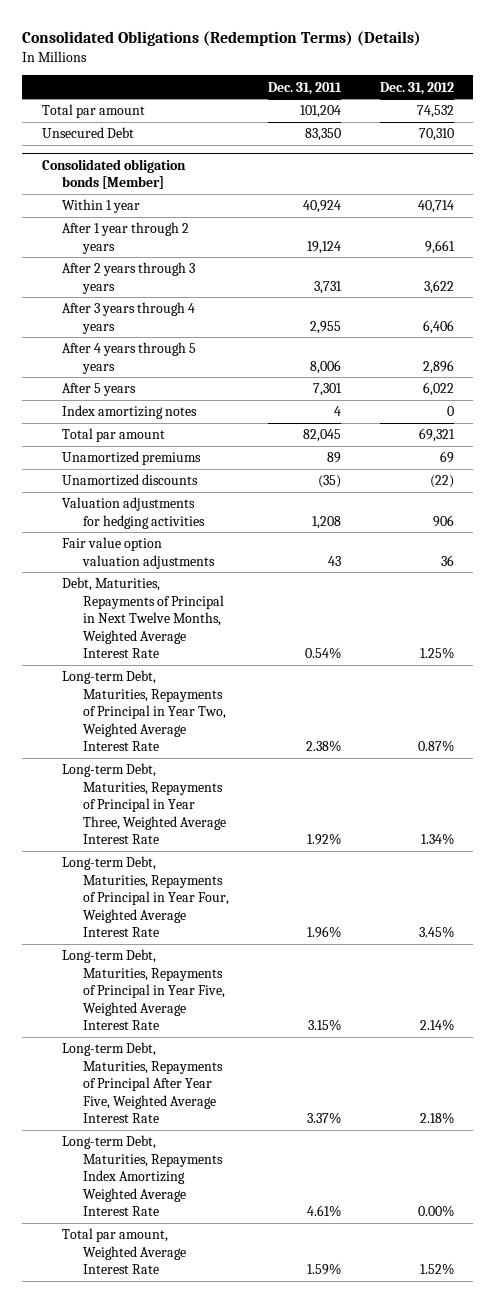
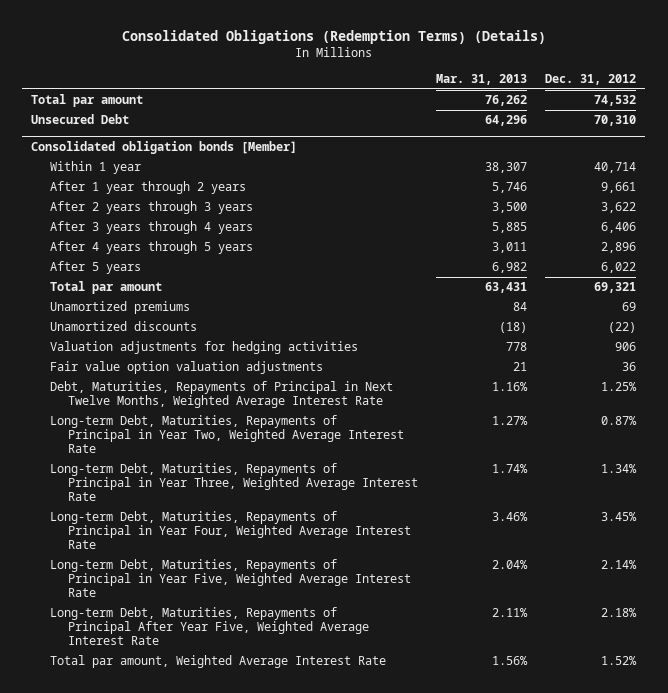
- | Dec. 31, 2011 | Dec. 31, 2012
+ | Mar. 31, 2013 | Dec. 31, 2012
@ Consolidated obligation bonds [Member]
- Index amortizing notes | 4 | 0
- Long-term Debt, Maturities, Repayments Index Amortizing Weighted Average Interest Rate | 4.61% | 0.00%

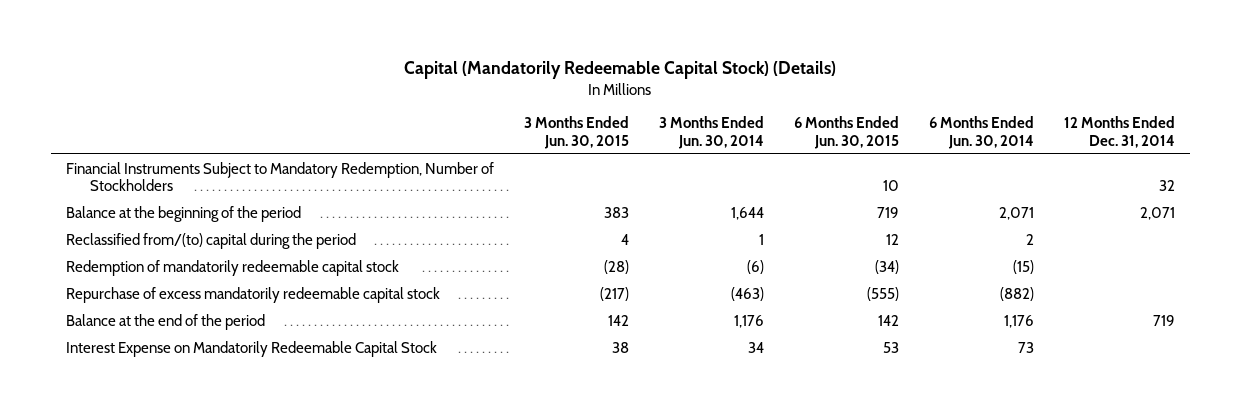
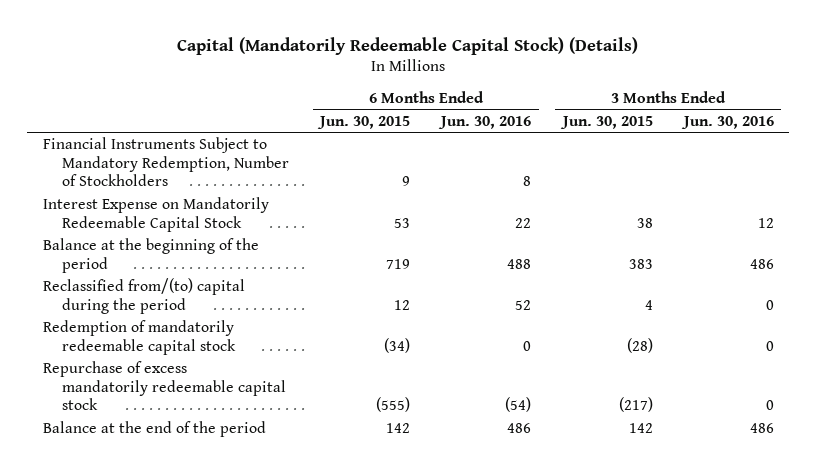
- | 3 Months Ended Jun. 30, 2015 | 3 Months Ended Jun. 30, 2014 | 6 Months Ended Jun. 30, 2015 | 6 Months Ended Jun. 30, 2014 | 12 Months Ended Dec. 31, 2014
+ | 6 Months Ended Jun. 30, 2015 | 6 Months Ended Jun. 30, 2016 | 3 Months Ended Jun. 30, 2015 | 3 Months Ended Jun. 30, 2016
- Financial Instruments Subject to Mandatory Redemption, Number of Stockholders | | | 10 | | 32
+ Financial Instruments Subject to Mandatory Redemption, Number of Stockholders | 9 | 8 | |
moved up: Interest Expense on Mandatorily Redeemable Capital Stock | 53 | 22 | 38 | 12

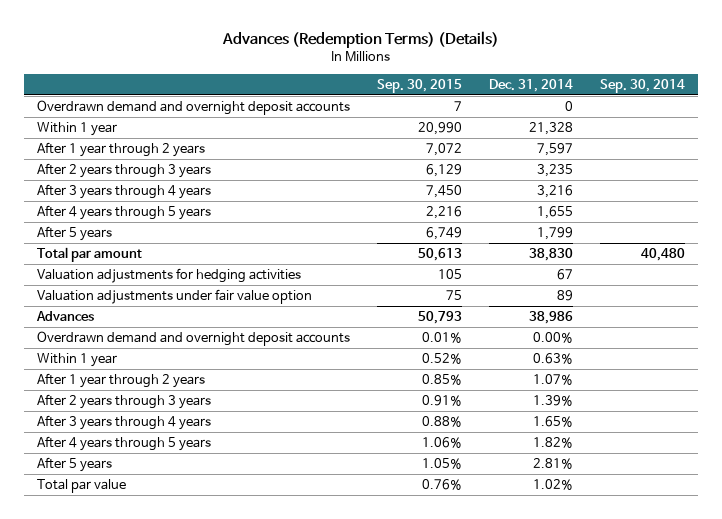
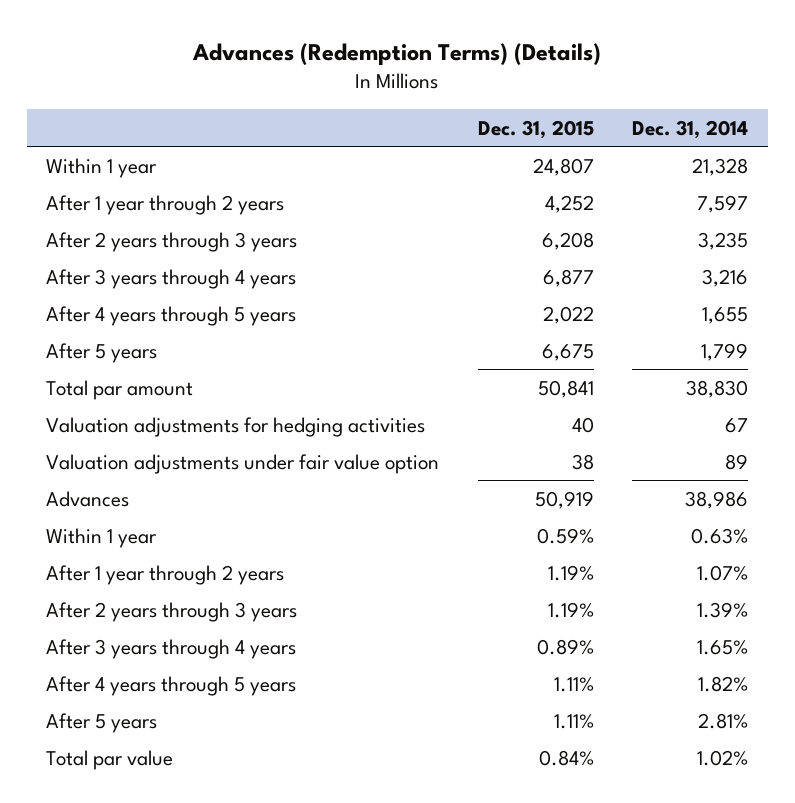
- | Sep. 30, 2015 | Dec. 31, 2014 | Sep. 30, 2014
+ | Dec. 31, 2015 | Dec. 31, 2014
- Overdrawn demand and overnight deposit accounts | 7 | 0 |
- Overdrawn demand and overnight deposit accounts | 0.01% | 0.00% |

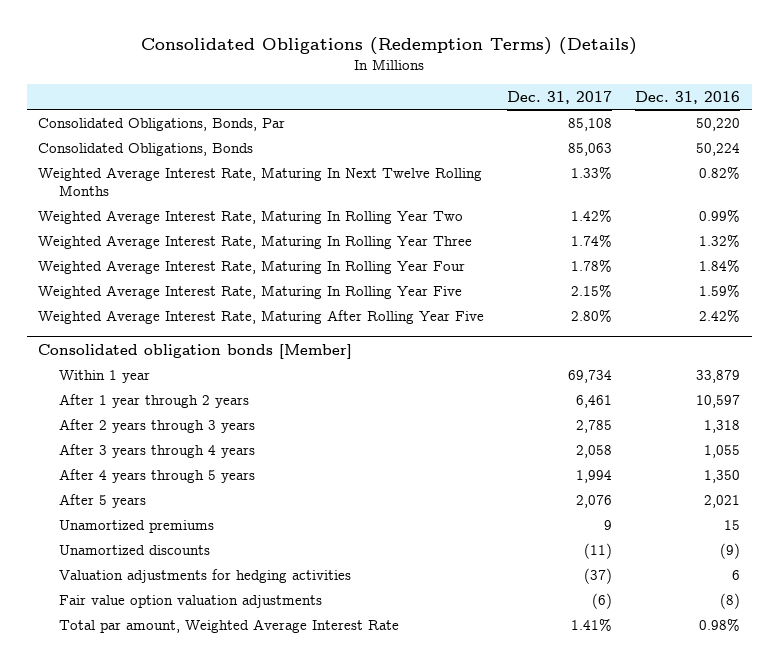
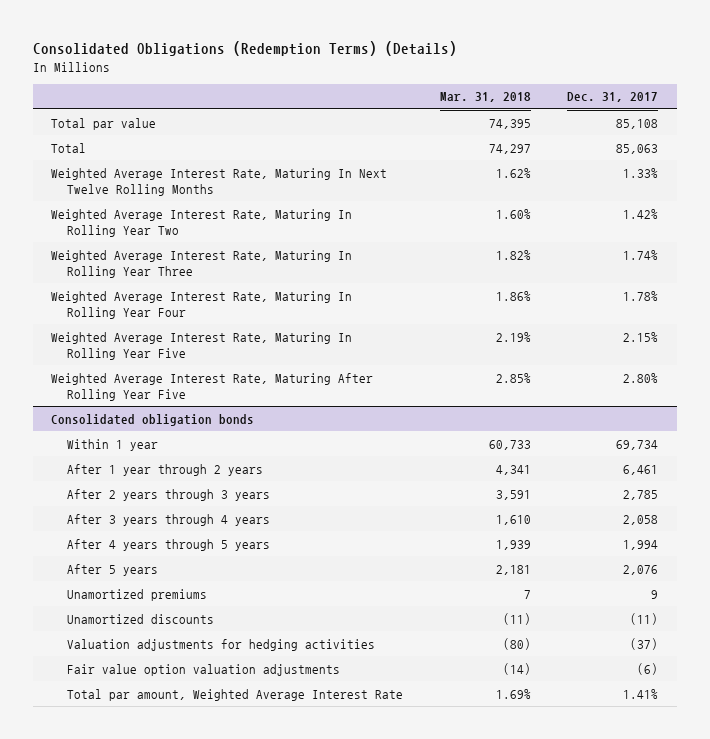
- | Dec. 31, 2017 | Dec. 31, 2016
+ | Mar. 31, 2018 | Dec. 31, 2017
- Consolidated Obligations, Bonds, Par | 85,108 | 50,220
- Consolidated Obligations, Bonds | 85,063 | 50,224
+ Total par value | 74,395 | 85,108
+ Total | 74,297 | 85,063
- Consolidated obligation bonds [Member]
+ Consolidated obligation bonds

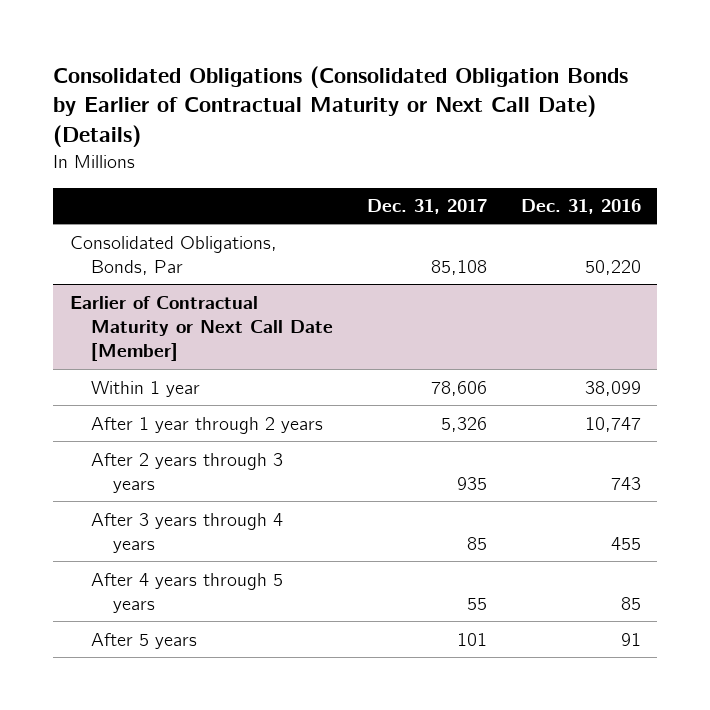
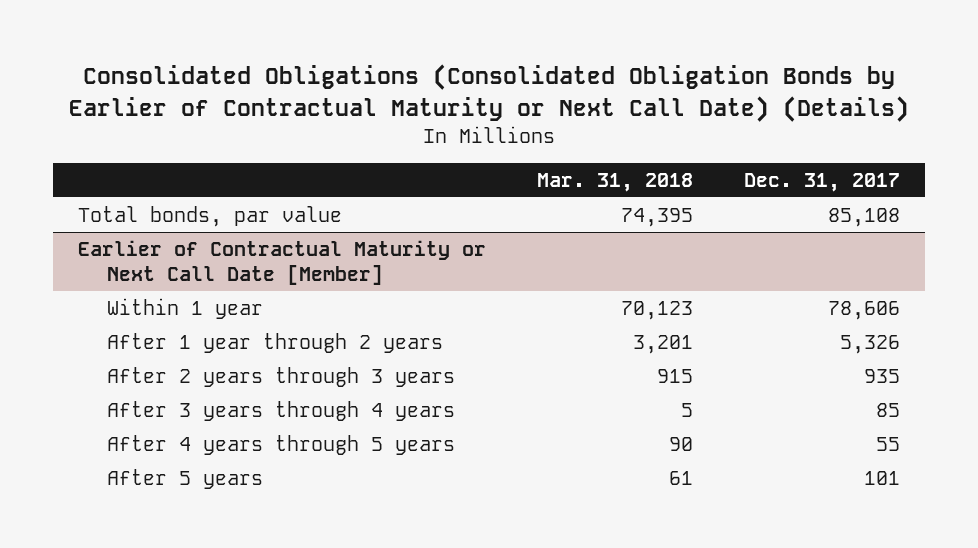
- | Dec. 31, 2017 | Dec. 31, 2016
+ | Mar. 31, 2018 | Dec. 31, 2017
- Consolidated Obligations, Bonds, Par | 85,108 | 50,220
+ Total bonds, par value | 74,395 | 85,108

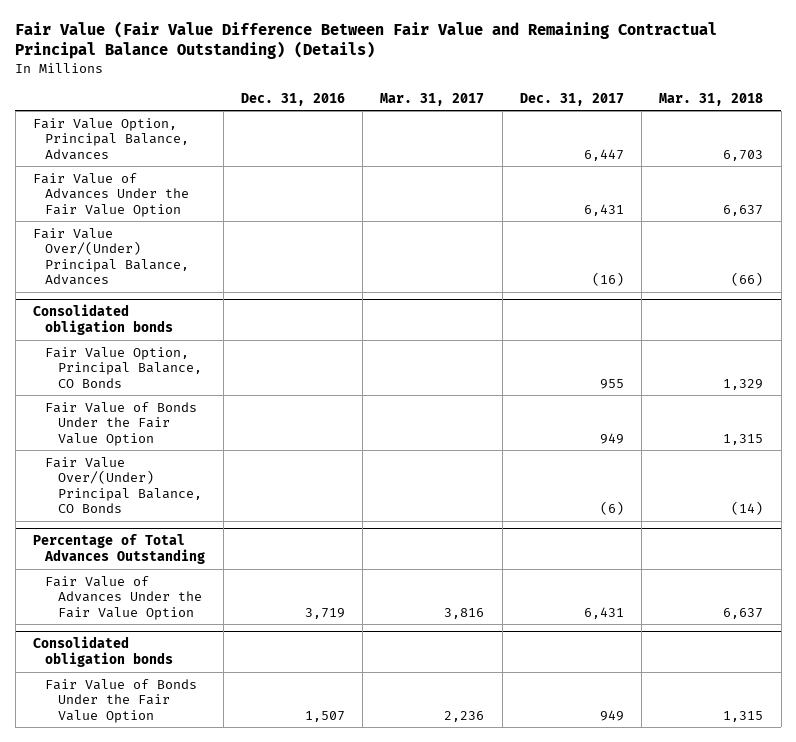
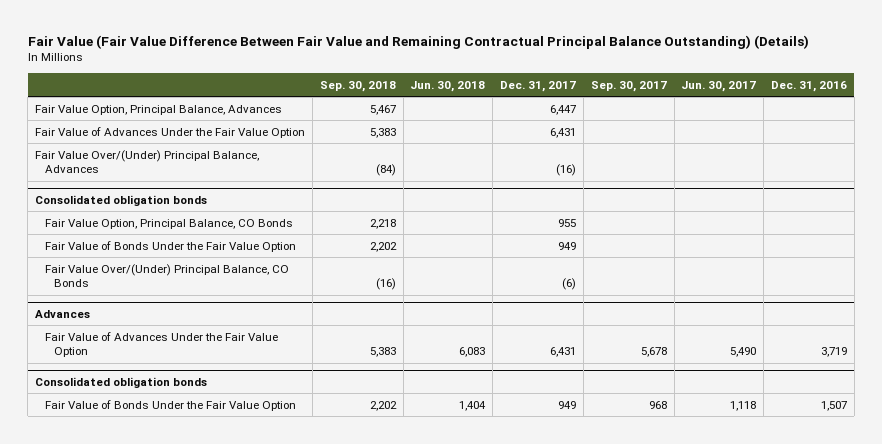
- | Dec. 31, 2016 | Mar. 31, 2017 | Dec. 31, 2017 | Mar. 31, 2018
+ | Sep. 30, 2018 | Jun. 30, 2018 | Dec. 31, 2017 | Sep. 30, 2017 | Jun. 30, 2017 | Dec. 31, 2016
- Percentage of Total Advances Outstanding
+ Advances

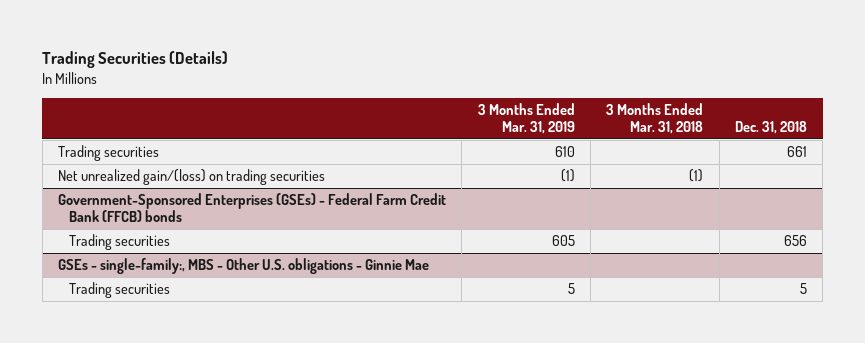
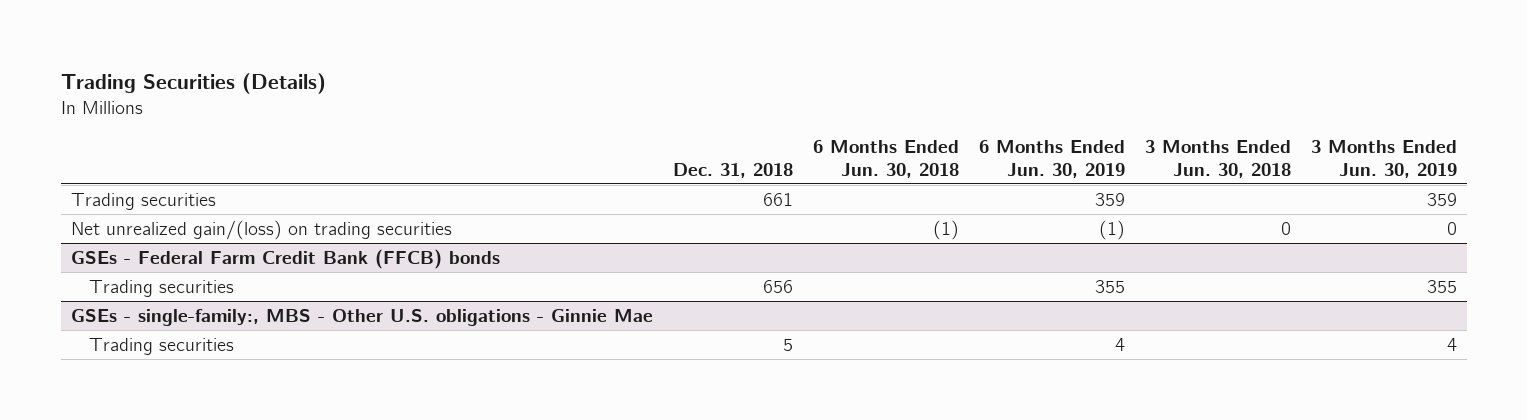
- | 3 Months Ended Mar. 31, 2019 | 3 Months Ended Mar. 31, 2018 | Dec. 31, 2018
+ | Dec. 31, 2018 | 6 Months Ended Jun. 30, 2018 | 6 Months Ended Jun. 30, 2019 | 3 Months Ended Jun. 30, 2018 | 3 Months Ended Jun. 30, 2019
- Government-Sponsored Enterprises (GSEs) - Federal Farm Credit Bank (FFCB) bonds
+ GSEs - Federal Farm Credit Bank (FFCB) bonds

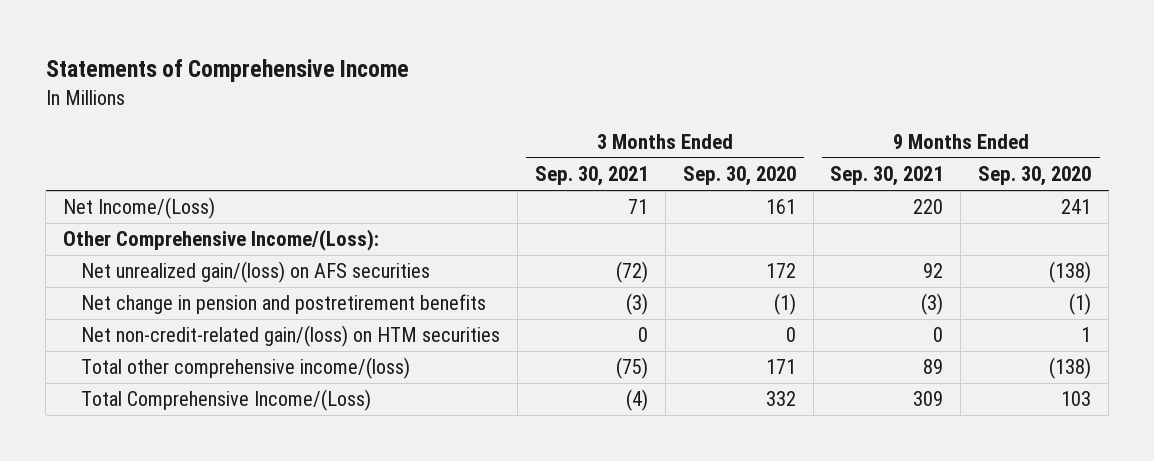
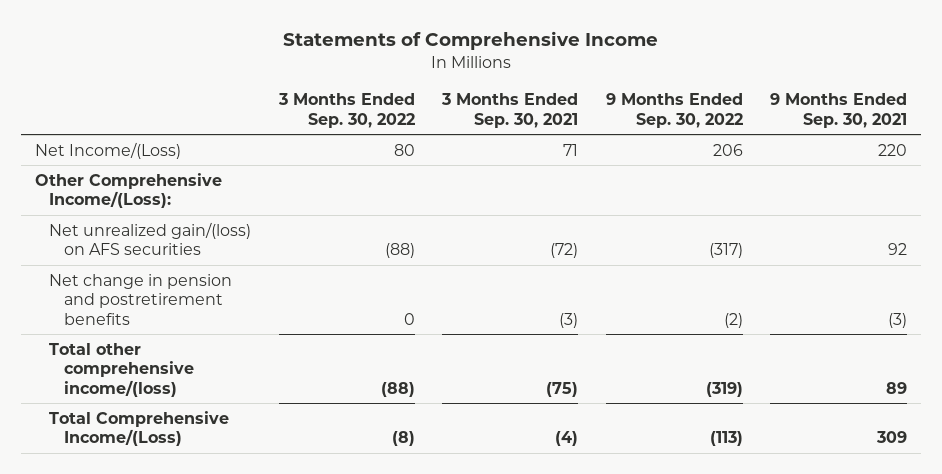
- | 3 Months Ended Sep. 30, 2021 | 3 Months Ended Sep. 30, 2020 | 9 Months Ended Sep. 30, 2021 | 9 Months Ended Sep. 30, 2020
+ | 3 Months Ended Sep. 30, 2022 | 3 Months Ended Sep. 30, 2021 | 9 Months Ended Sep. 30, 2022 | 9 Months Ended Sep. 30, 2021
- Net non-credit-related gain/(loss) on HTM securities | 0 | 0 | 0 | 1

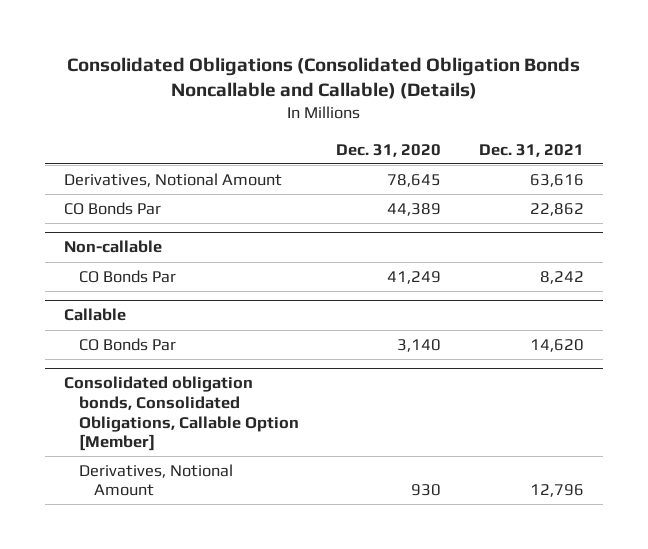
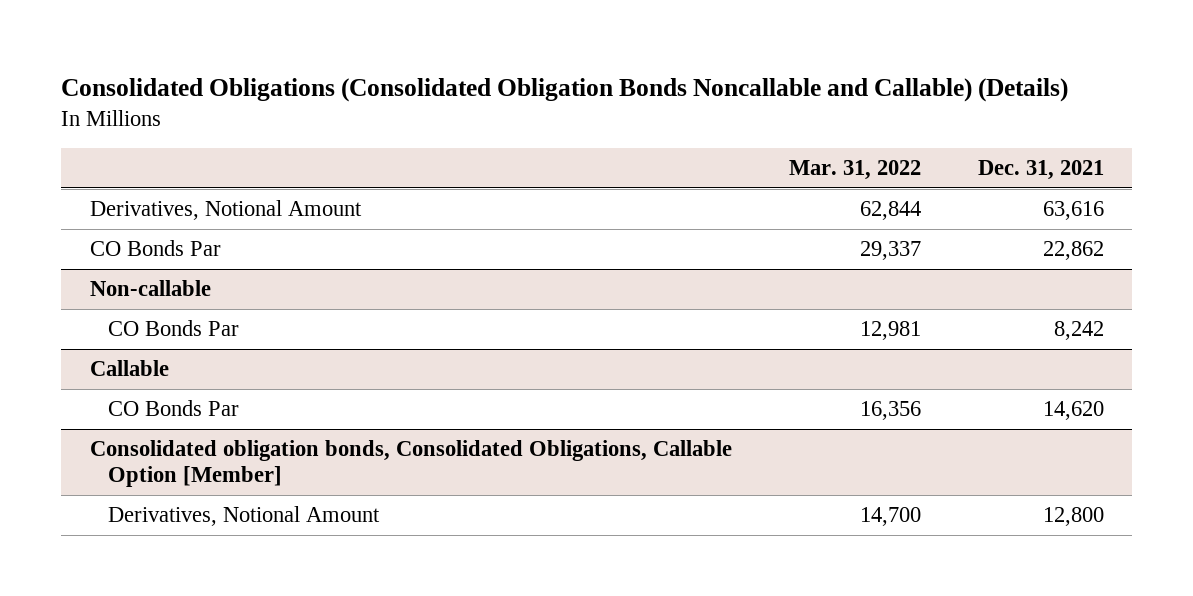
- | Dec. 31, 2020 | Dec. 31, 2021
+ | Mar. 31, 2022 | Dec. 31, 2021
@ Consolidated obligation bonds, Consolidated Obligations, Callable Option [Member]
- Derivatives, Notional Amount | 930 | 12,796
+ Derivatives, Notional Amount | 14,700 | 12,800

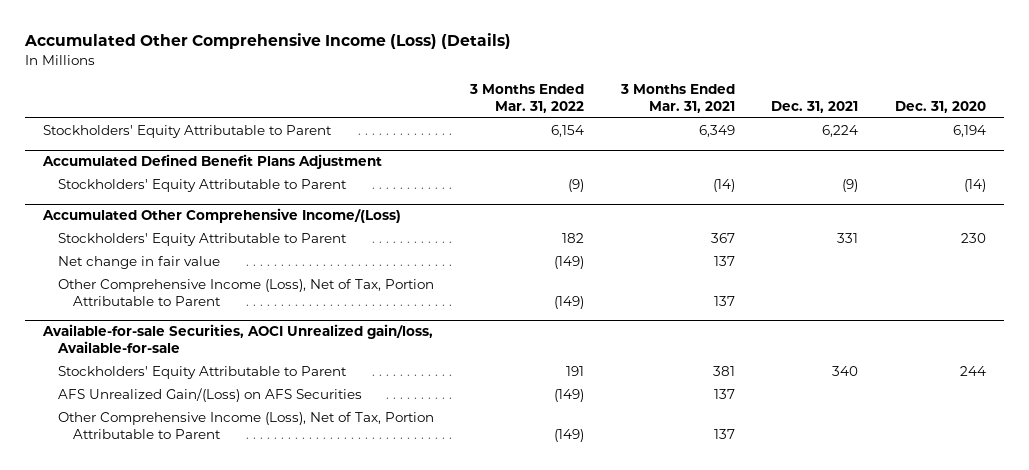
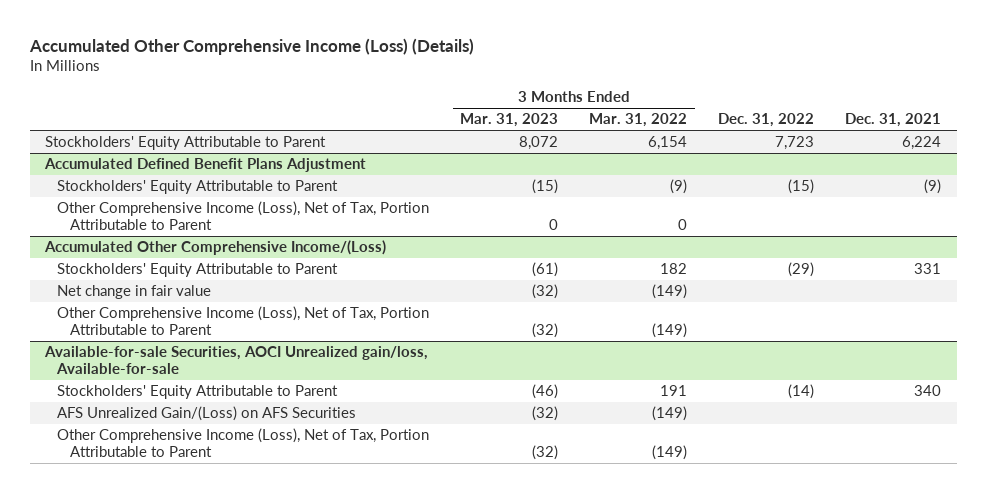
- | 3 Months Ended Mar. 31, 2022 | 3 Months Ended Mar. 31, 2021 | Dec. 31, 2021 | Dec. 31, 2020
+ | 3 Months Ended Mar. 31, 2023 | 3 Months Ended Mar. 31, 2022 | Dec. 31, 2022 | Dec. 31, 2021
@ Accumulated Defined Benefit Plans Adjustment
+ Other Comprehensive Income (Loss), Net of Tax, Portion Attributable to Parent | 0 | 0 | |

